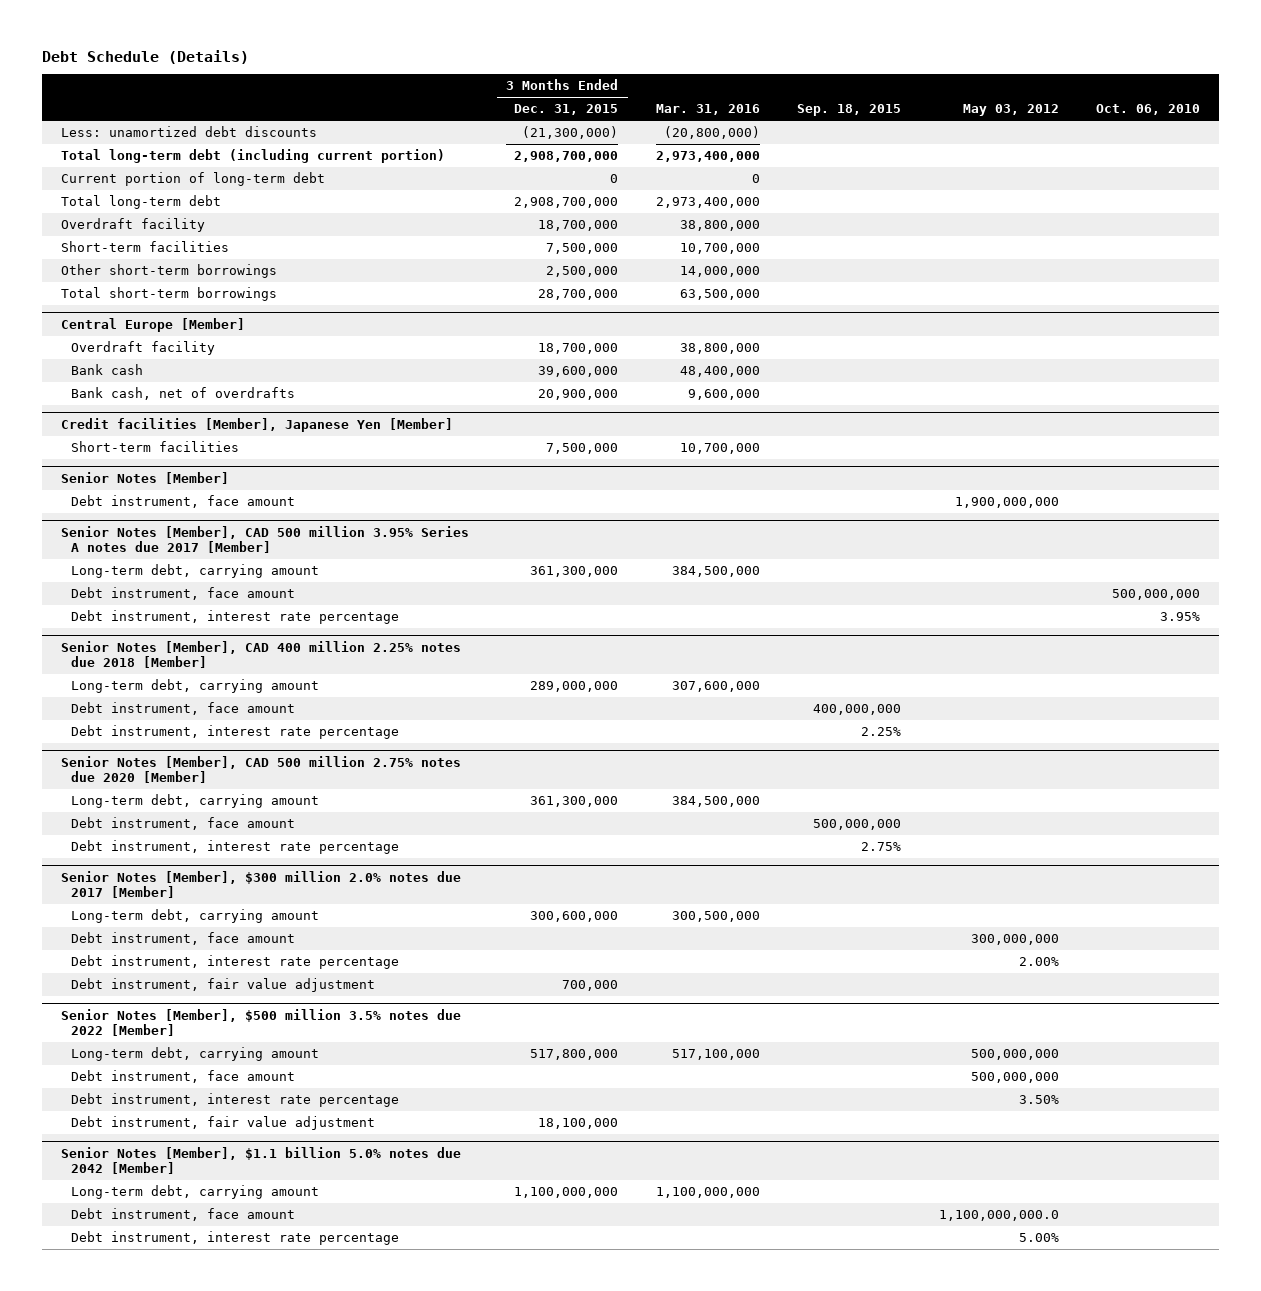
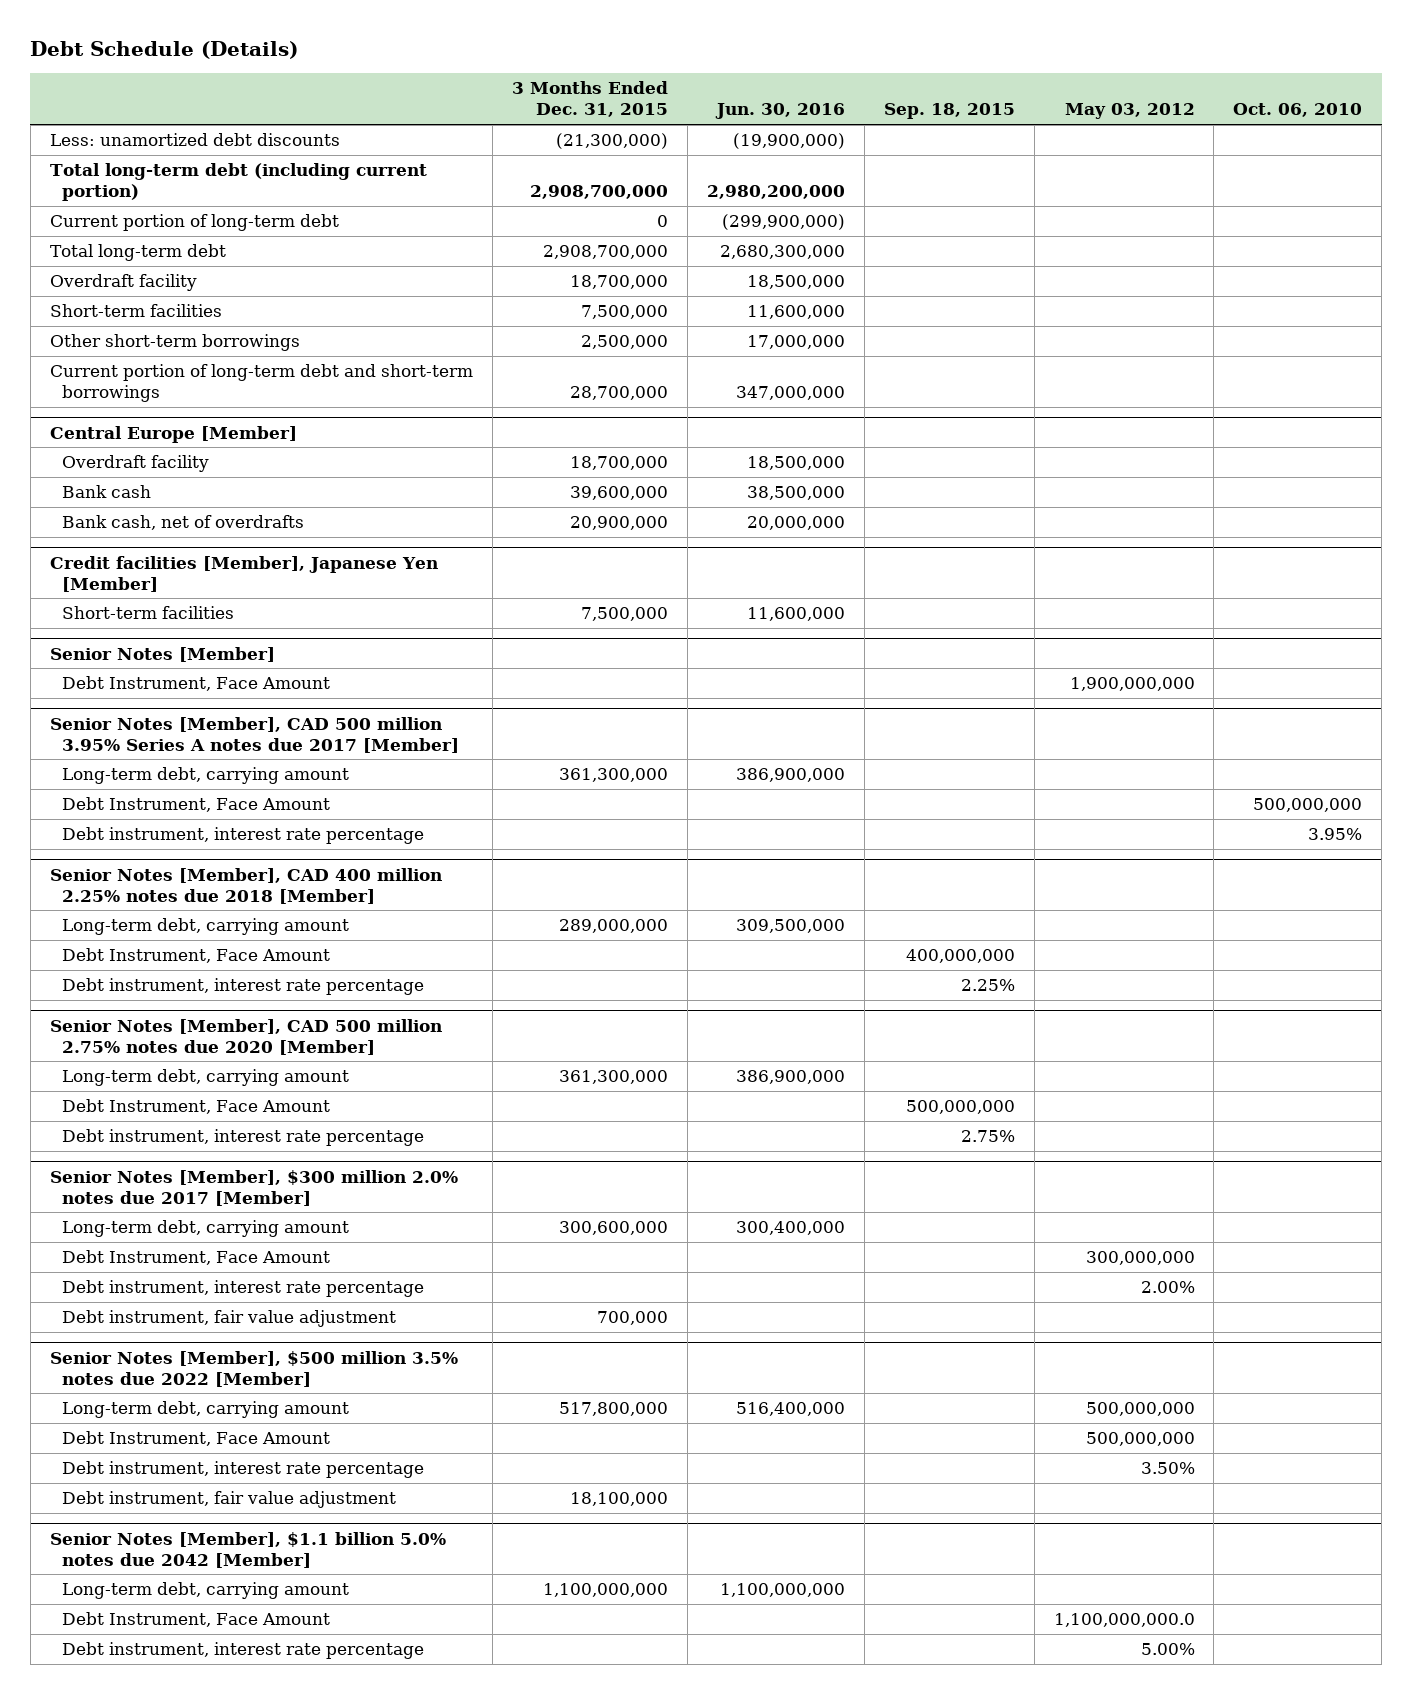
- | 3 Months Ended Dec. 31, 2015 | Mar. 31, 2016 | Sep. 18, 2015 | May 03, 2012 | Oct. 06, 2010
+ | 3 Months Ended Dec. 31, 2015 | Jun. 30, 2016 | Sep. 18, 2015 | May 03, 2012 | Oct. 06, 2010
- Total short-term borrowings | 28,700,000 | 63,500,000 | | |
+ Current portion of long-term debt and short-term borrowings | 28,700,000 | 347,000,000 | | |
@ Senior Notes [Member]
- Debt instrument, face amount | | | | 1,900,000,000 |
+ Debt Instrument, Face Amount | | | | 1,900,000,000 |
@ Senior Notes [Member], CAD 500 million 3.95% Series A notes due 2017 [Member]
- Debt instrument, face amount | | | | | 500,000,000
+ Debt Instrument, Face Amount | | | | | 500,000,000
@ Senior Notes [Member], CAD 400 million 2.25% notes due 2018 [Member]
- Debt instrument, face amount | | | 400,000,000 | |
+ Debt Instrument, Face Amount | | | 400,000,000 | |
@ Senior Notes [Member], CAD 500 million 2.75% notes due 2020 [Member]
- Debt instrument, face amount | | | 500,000,000 | |
+ Debt Instrument, Face Amount | | | 500,000,000 | |
@ Senior Notes [Member], $300 million 2.0% notes due 2017 [Member]
- Debt instrument, face amount | | | | 300,000,000 |
+ Debt Instrument, Face Amount | | | | 300,000,000 |
@ Senior Notes [Member], $500 million 3.5% notes due 2022 [Member]
- Debt instrument, face amount | | | | 500,000,000 |
+ Debt Instrument, Face Amount | | | | 500,000,000 |
@ Senior Notes [Member], $1.1 billion 5.0% notes due 2042 [Member]
- Debt instrument, face amount | | | | 1,100,000,000.0 |
+ Debt Instrument, Face Amount | | | | 1,100,000,000.0 |

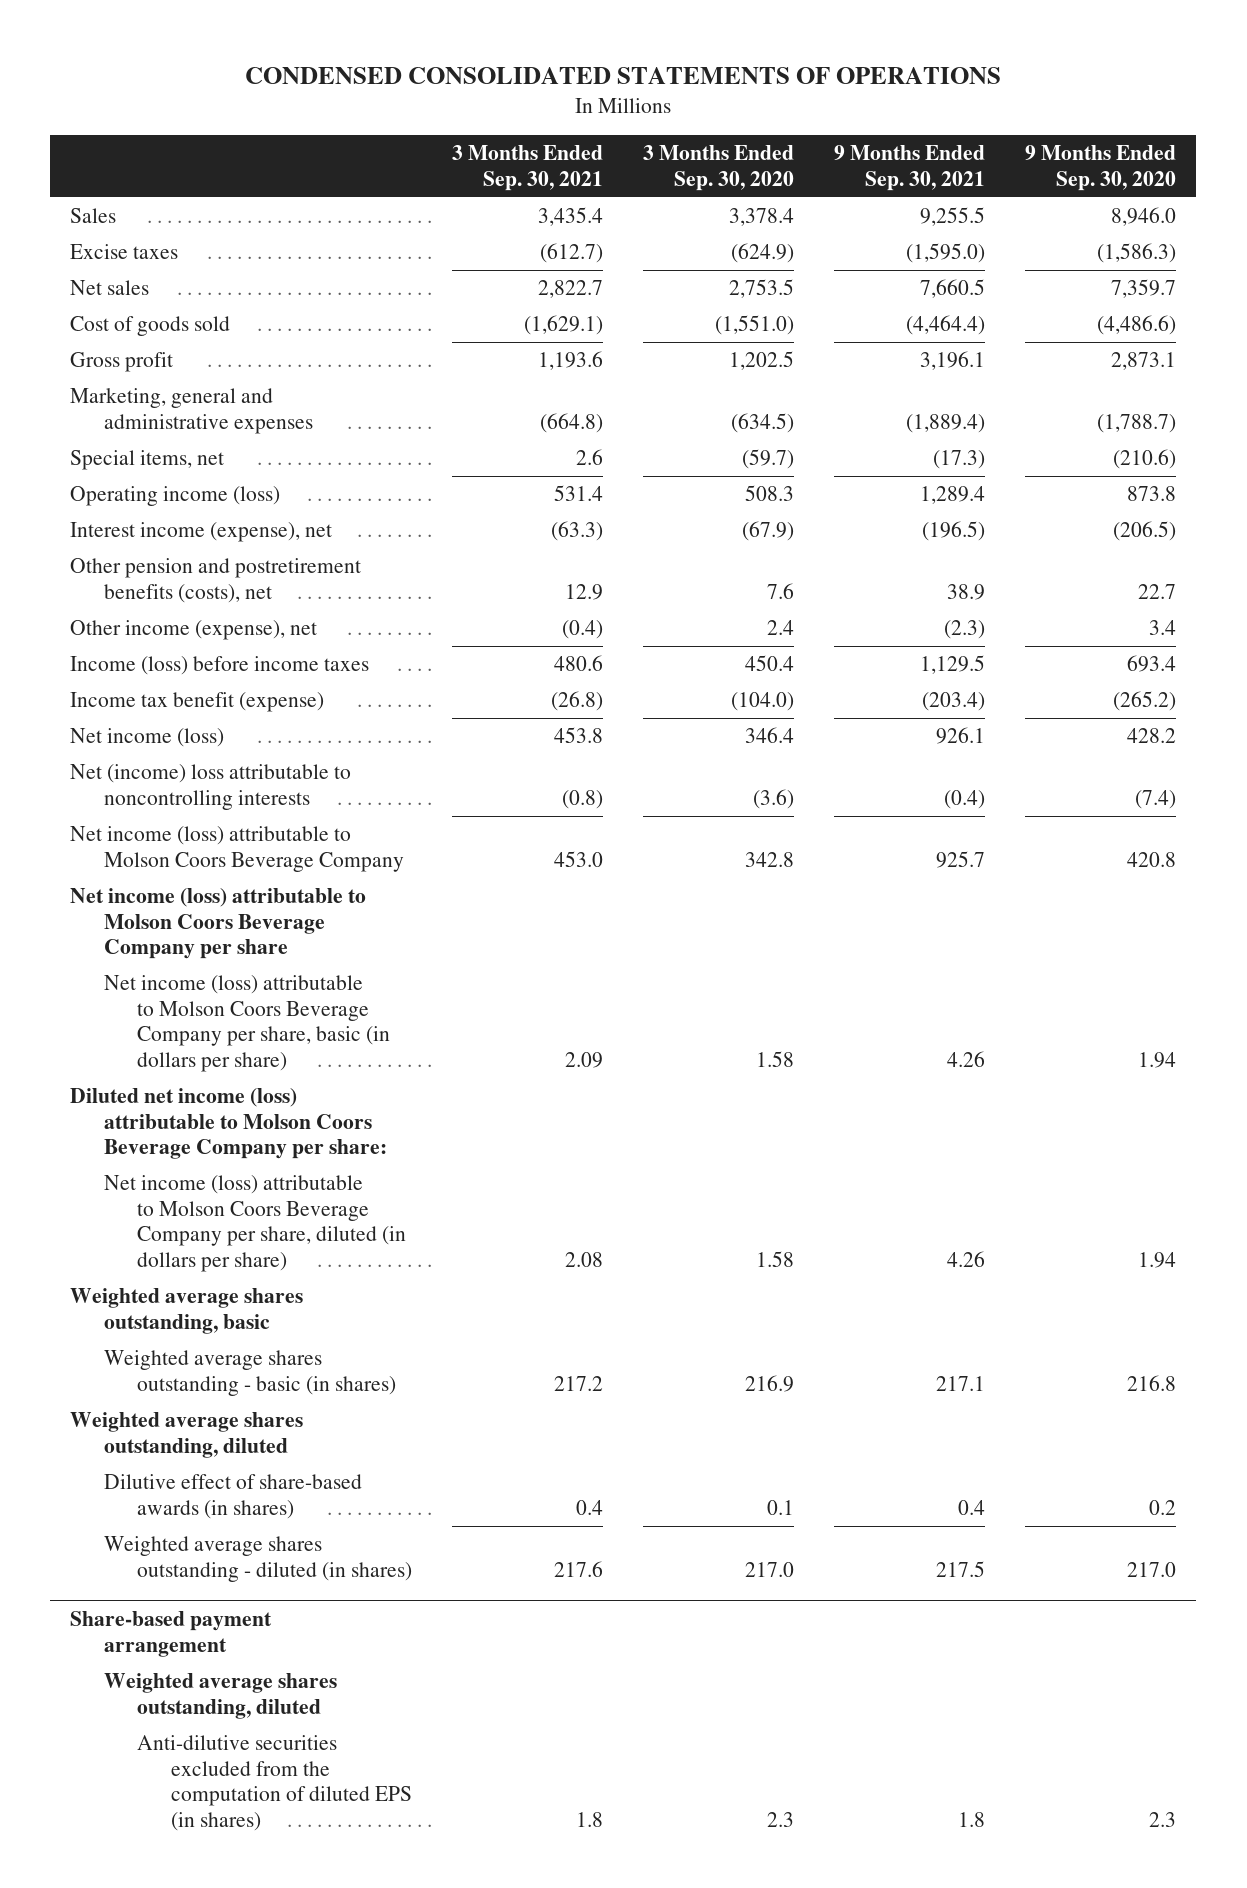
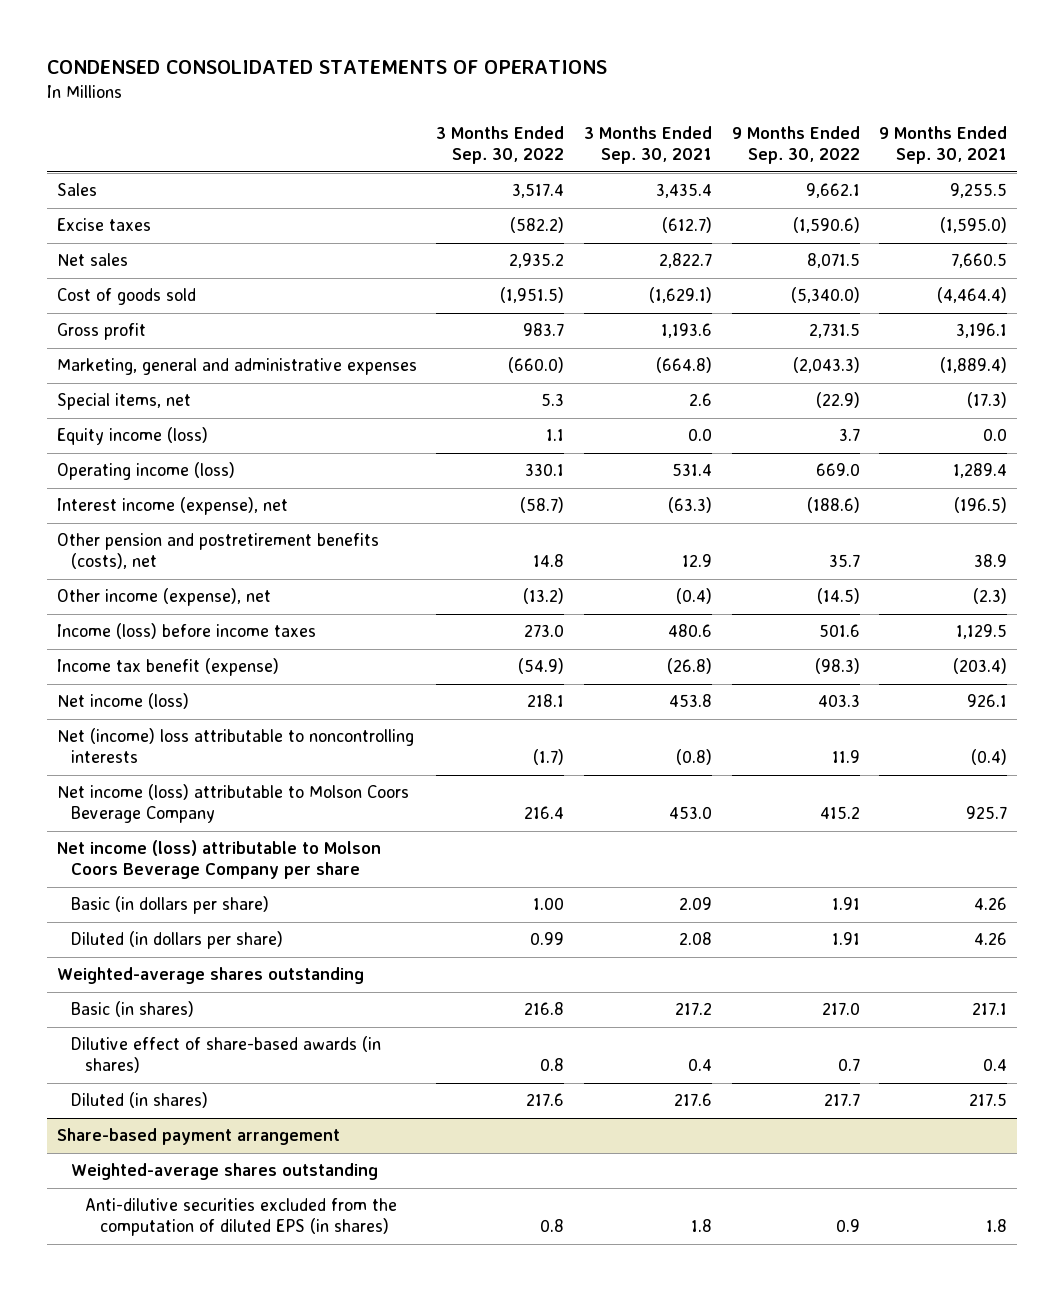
- | 3 Months Ended Sep. 30, 2021 | 3 Months Ended Sep. 30, 2020 | 9 Months Ended Sep. 30, 2021 | 9 Months Ended Sep. 30, 2020
+ | 3 Months Ended Sep. 30, 2022 | 3 Months Ended Sep. 30, 2021 | 9 Months Ended Sep. 30, 2022 | 9 Months Ended Sep. 30, 2021
+ Equity income (loss) | 1.1 | 0.0 | 3.7 | 0.0
- Net income (loss) attributable to Molson Coors Beverage Company per share, basic (in dollars per share) | 2.09 | 1.58 | 4.26 | 1.94
- Diluted net income (loss) attributable to Molson Coors Beverage Company per share:
- Net income (loss) attributable to Molson Coors Beverage Company per share, diluted (in dollars per share) | 2.08 | 1.58 | 4.26 | 1.94
- Weighted average shares outstanding, basic
- Weighted average shares outstanding - basic (in shares) | 217.2 | 216.9 | 217.1 | 216.8
- Weighted average shares outstanding, diluted
+ Basic (in dollars per share) | 1.00 | 2.09 | 1.91 | 4.26
+ Diluted (in dollars per share) | 0.99 | 2.08 | 1.91 | 4.26
+ Weighted-average shares outstanding
+ Basic (in shares) | 216.8 | 217.2 | 217.0 | 217.1
- Weighted average shares outstanding - diluted (in shares) | 217.6 | 217.0 | 217.5 | 217.0
+ Diluted (in shares) | 217.6 | 217.6 | 217.7 | 217.5
@ Share-based payment arrangement
- Weighted average shares outstanding, diluted
+ Weighted-average shares outstanding

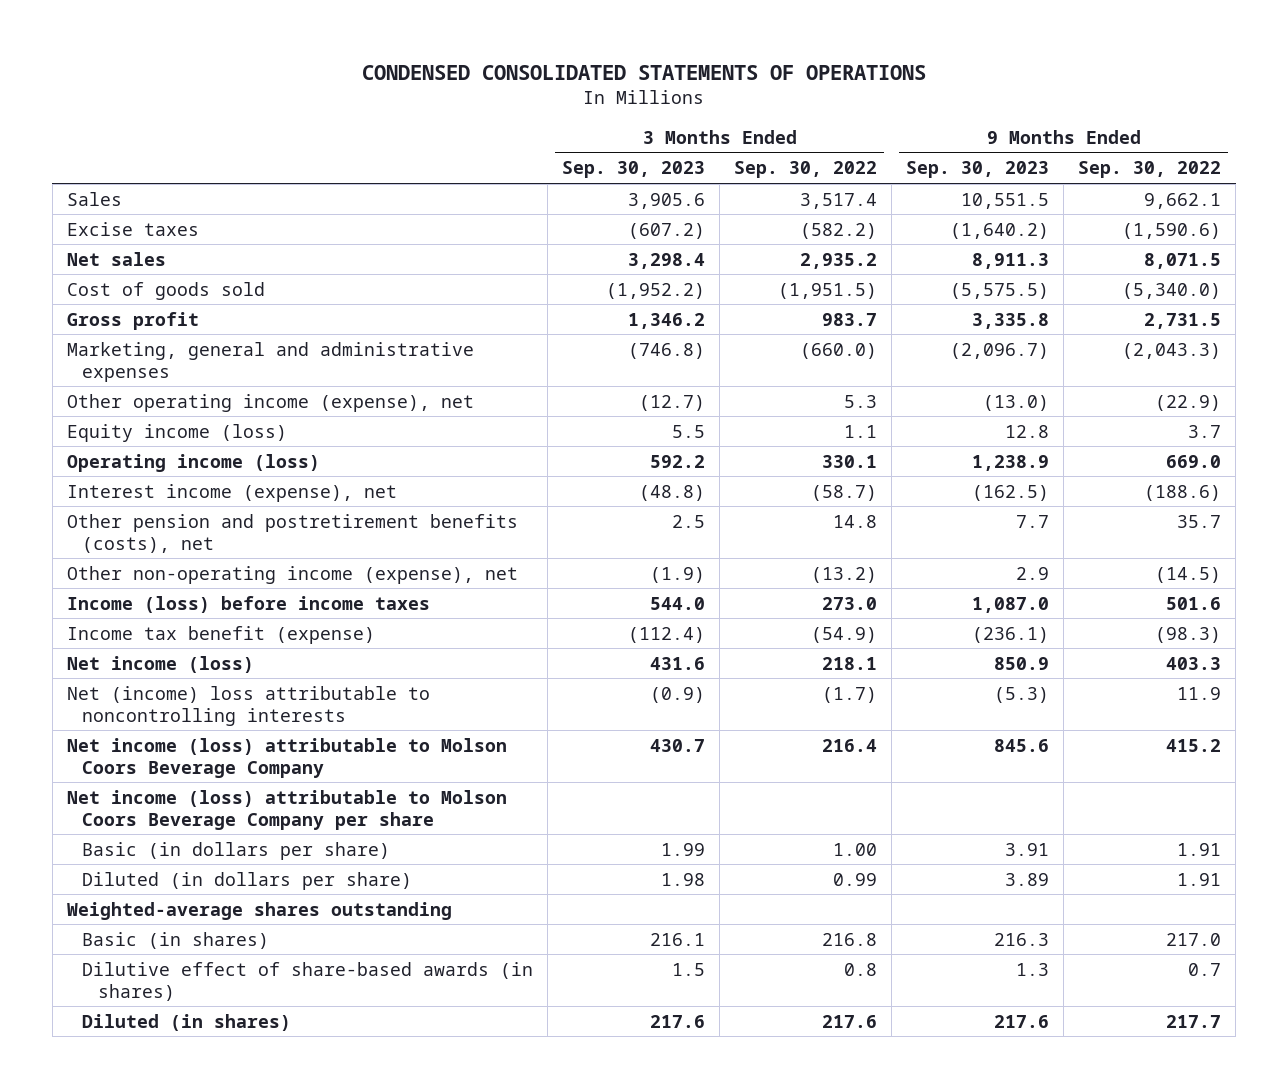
- | 3 Months Ended Sep. 30, 2022 | 3 Months Ended Sep. 30, 2021 | 9 Months Ended Sep. 30, 2022 | 9 Months Ended Sep. 30, 2021
+ | 3 Months Ended Sep. 30, 2023 | 3 Months Ended Sep. 30, 2022 | 9 Months Ended Sep. 30, 2023 | 9 Months Ended Sep. 30, 2022
- Special items, net | 5.3 | 2.6 | (22.9) | (17.3)
+ Other operating income (expense), net | (12.7) | 5.3 | (13.0) | (22.9)
- Other income (expense), net | (13.2) | (0.4) | (14.5) | (2.3)
+ Other non-operating income (expense), net | (1.9) | (13.2) | 2.9 | (14.5)
- Share-based payment arrangement
- Weighted-average shares outstanding
- Anti-dilutive securities excluded from the computation of diluted EPS (in shares) | 0.8 | 1.8 | 0.9 | 1.8

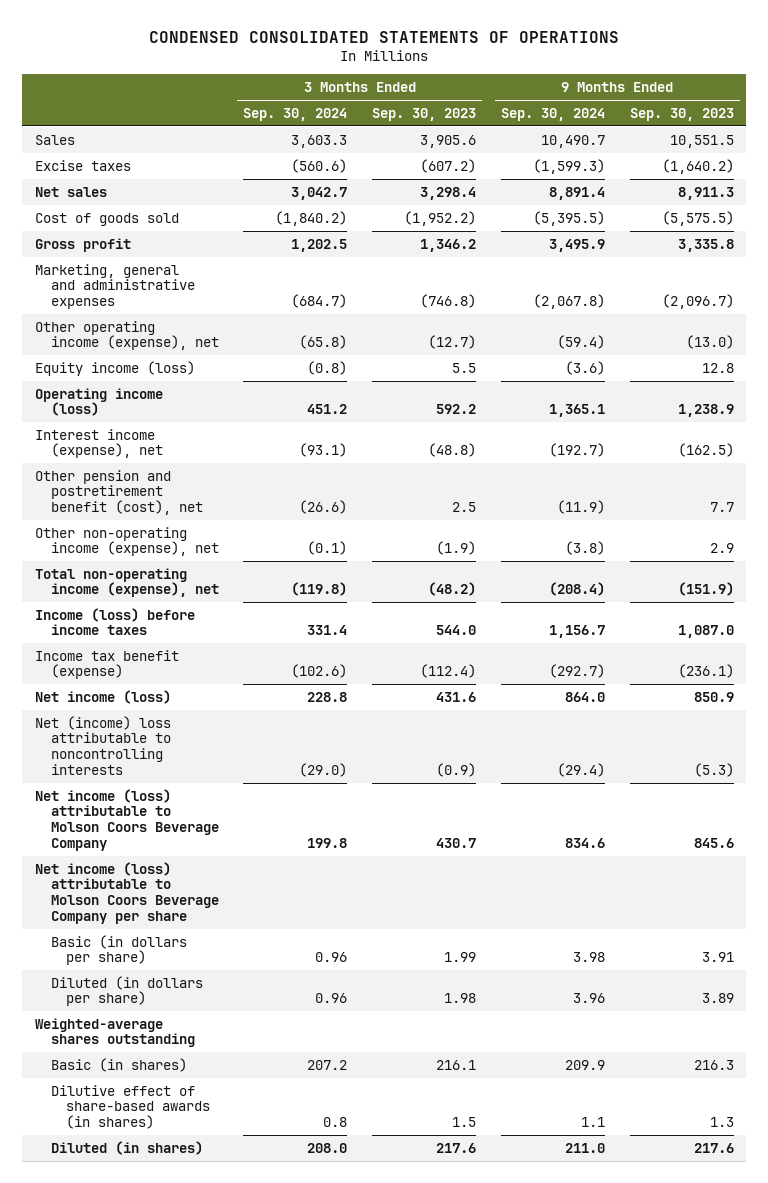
- | 3 Months Ended Sep. 30, 2023 | 3 Months Ended Sep. 30, 2022 | 9 Months Ended Sep. 30, 2023 | 9 Months Ended Sep. 30, 2022
+ | 3 Months Ended Sep. 30, 2024 | 3 Months Ended Sep. 30, 2023 | 9 Months Ended Sep. 30, 2024 | 9 Months Ended Sep. 30, 2023
- Other pension and postretirement benefits (costs), net | 2.5 | 14.8 | 7.7 | 35.7
+ Other pension and postretirement benefit (cost), net | (26.6) | 2.5 | (11.9) | 7.7
+ Total non-operating income (expense), net | (119.8) | (48.2) | (208.4) | (151.9)

